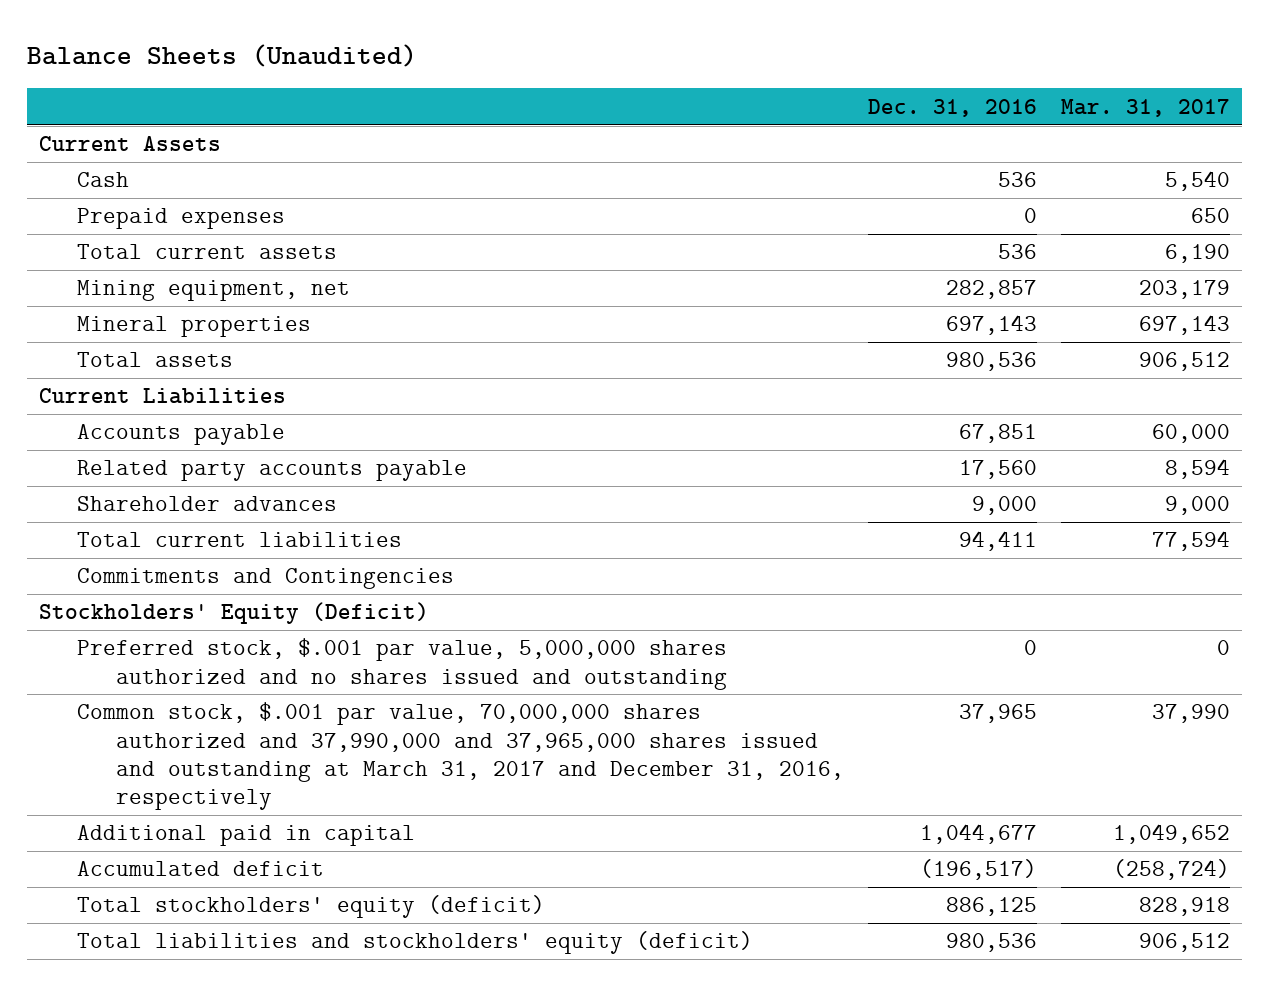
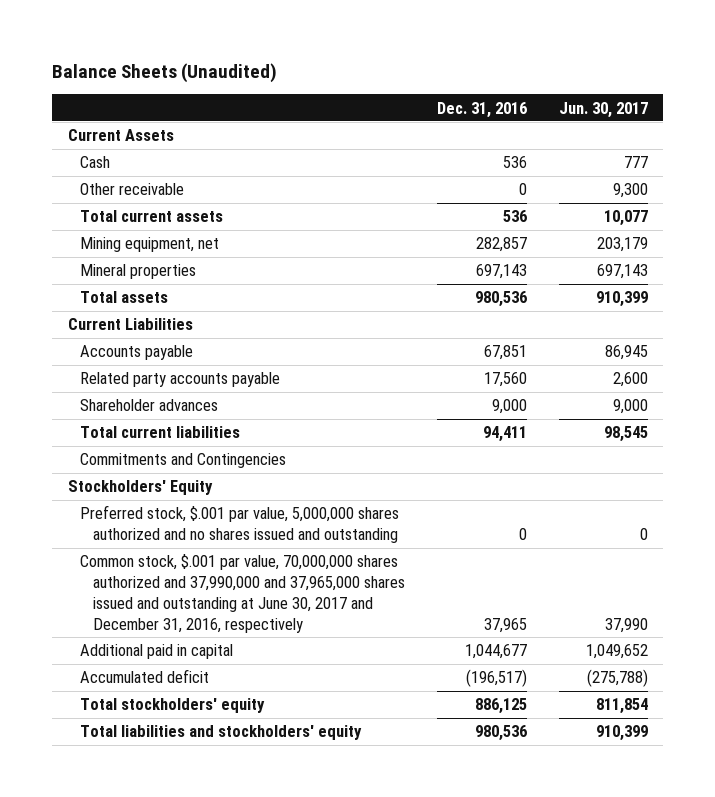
- | Dec. 31, 2016 | Mar. 31, 2017
+ | Dec. 31, 2016 | Jun. 30, 2017
- Prepaid expenses | 0 | 650
+ Other receivable | 0 | 9,300
- Stockholders' Equity (Deficit)
+ Stockholders' Equity
- Common stock, $.001 par value, 70,000,000 shares authorized and 37,990,000 and 37,965,000 shares issued and outstanding at March 31, 2017 and December 31, 2016, respectively | 37,965 | 37,990
+ Common stock, $.001 par value, 70,000,000 shares authorized and 37,990,000 and 37,965,000 shares issued and outstanding at June 30, 2017 and December 31, 2016, respectively | 37,965 | 37,990
- Total stockholders' equity (deficit) | 886,125 | 828,918
- Total liabilities and stockholders' equity (deficit) | 980,536 | 906,512
+ Total stockholders' equity | 886,125 | 811,854
+ Total liabilities and stockholders' equity | 980,536 | 910,399

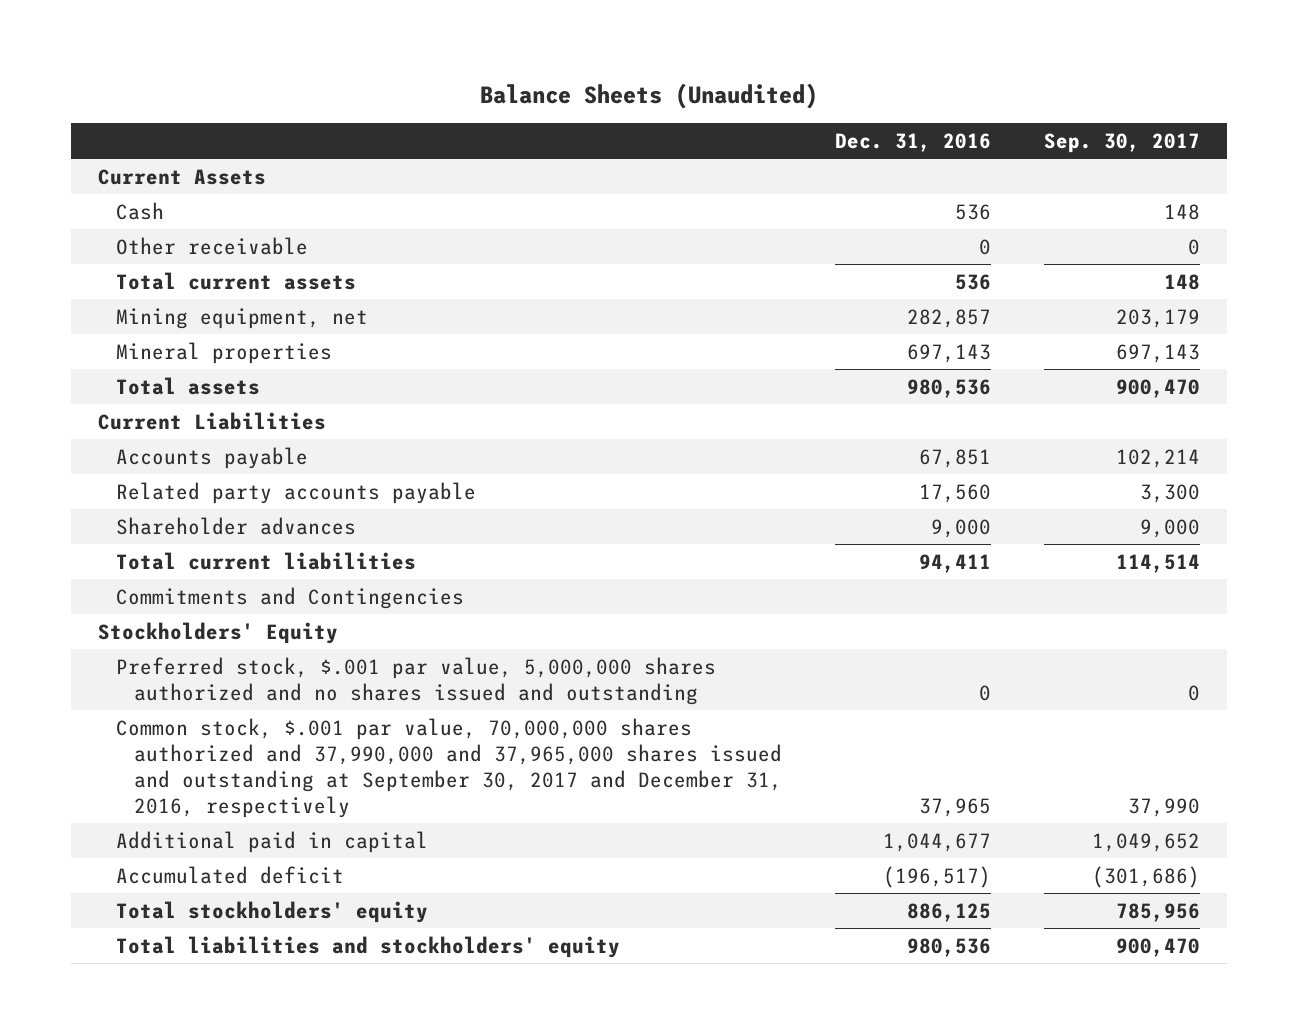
- | Dec. 31, 2016 | Jun. 30, 2017
+ | Dec. 31, 2016 | Sep. 30, 2017
- Common stock, $.001 par value, 70,000,000 shares authorized and 37,990,000 and 37,965,000 shares issued and outstanding at June 30, 2017 and December 31, 2016, respectively | 37,965 | 37,990
+ Common stock, $.001 par value, 70,000,000 shares authorized and 37,990,000 and 37,965,000 shares issued and outstanding at September 30, 2017 and December 31, 2016, respectively | 37,965 | 37,990

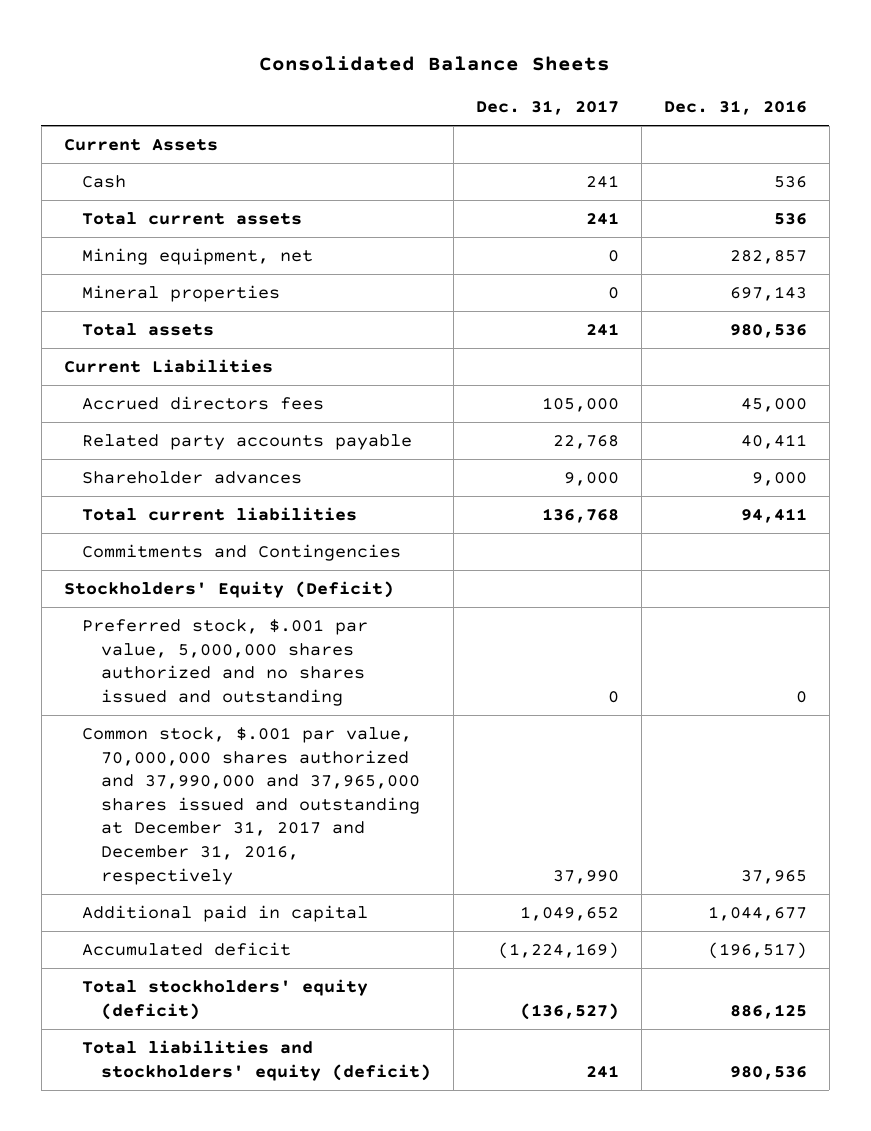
- Balance Sheets (Unaudited)
+ Consolidated Balance Sheets
- | Dec. 31, 2016 | Sep. 30, 2017
+ | Dec. 31, 2017 | Dec. 31, 2016
- Other receivable | 0 | 0
- Accounts payable | 67,851 | 102,214
- Related party accounts payable | 17,560 | 3,300
+ Accrued directors fees | 105,000 | 45,000
+ Related party accounts payable | 22,768 | 40,411
- Stockholders' Equity
+ Stockholders' Equity (Deficit)
- Common stock, $.001 par value, 70,000,000 shares authorized and 37,990,000 and 37,965,000 shares issued and outstanding at September 30, 2017 and December 31, 2016, respectively | 37,965 | 37,990
+ Common stock, $.001 par value, 70,000,000 shares authorized and 37,990,000 and 37,965,000 shares issued and outstanding at December 31, 2017 and December 31, 2016, respectively | 37,990 | 37,965
- Total stockholders' equity | 886,125 | 785,956
- Total liabilities and stockholders' equity | 980,536 | 900,470
+ Total stockholders' equity (deficit) | (136,527) | 886,125
+ Total liabilities and stockholders' equity (deficit) | 241 | 980,536

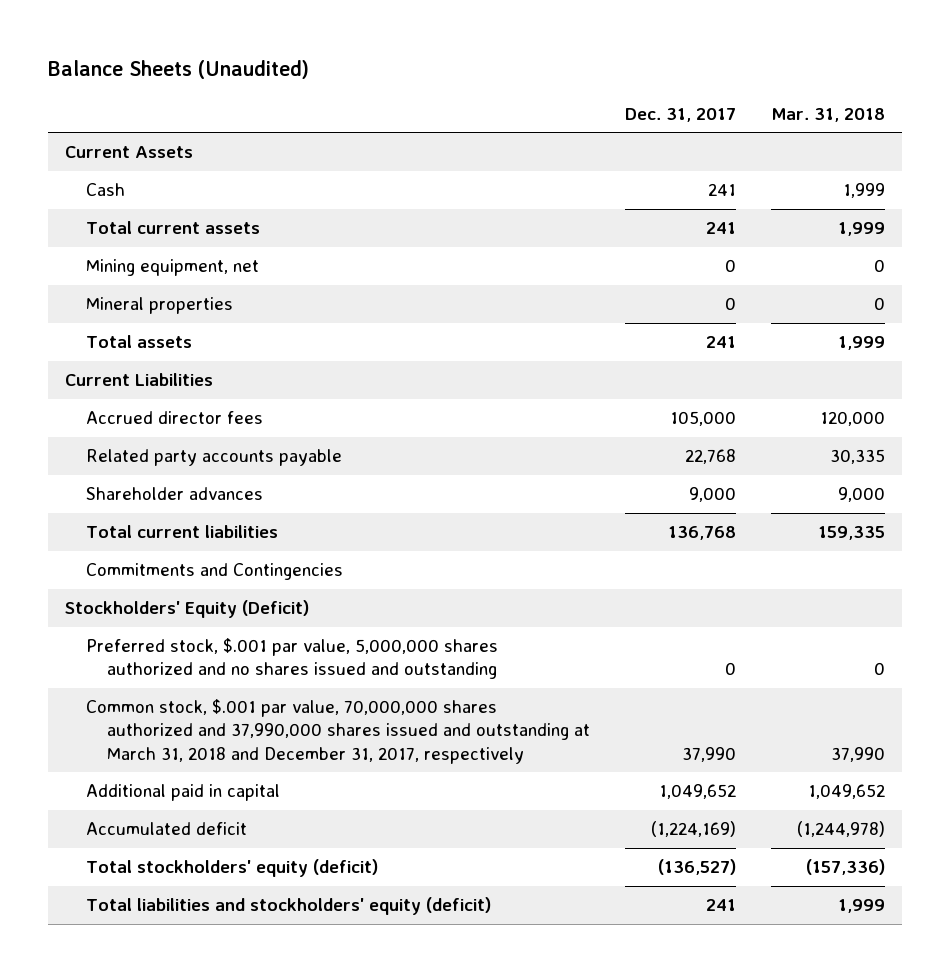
- Consolidated Balance Sheets
+ Balance Sheets (Unaudited)
- | Dec. 31, 2017 | Dec. 31, 2016
+ | Dec. 31, 2017 | Mar. 31, 2018
- Accrued directors fees | 105,000 | 45,000
+ Accrued director fees | 105,000 | 120,000
- Common stock, $.001 par value, 70,000,000 shares authorized and 37,990,000 and 37,965,000 shares issued and outstanding at December 31, 2017 and December 31, 2016, respectively | 37,990 | 37,965
+ Common stock, $.001 par value, 70,000,000 shares authorized and 37,990,000 shares issued and outstanding at March 31, 2018 and December 31, 2017, respectively | 37,990 | 37,990

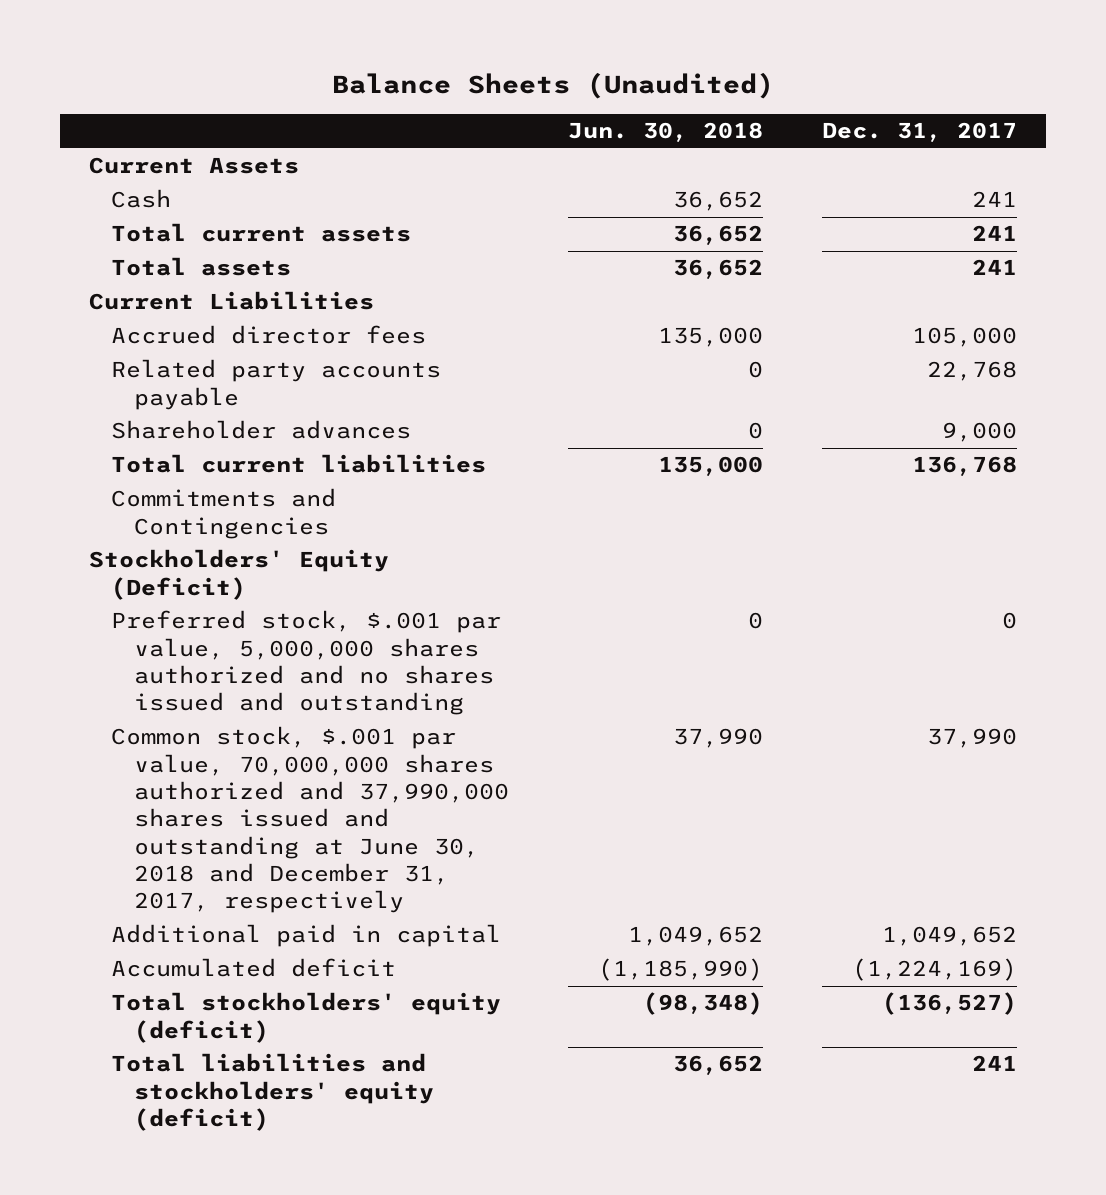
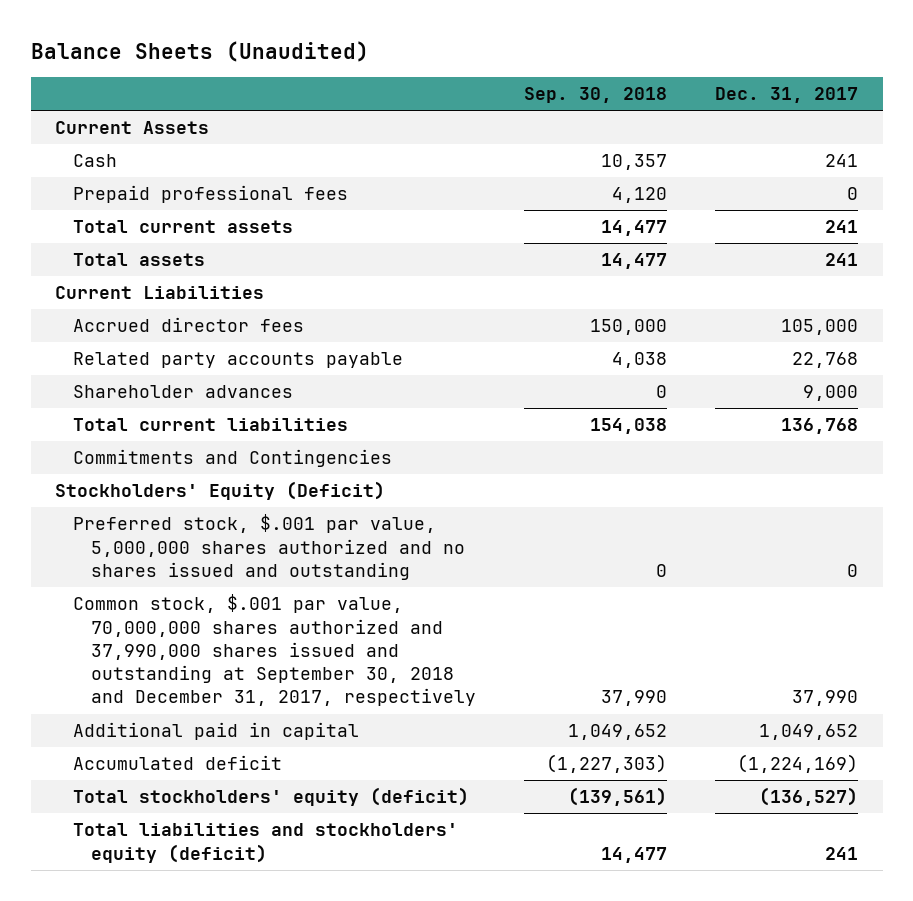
- | Jun. 30, 2018 | Dec. 31, 2017
+ | Sep. 30, 2018 | Dec. 31, 2017
+ Prepaid professional fees | 4,120 | 0
- Common stock, $.001 par value, 70,000,000 shares authorized and 37,990,000 shares issued and outstanding at June 30, 2018 and December 31, 2017, respectively | 37,990 | 37,990
+ Common stock, $.001 par value, 70,000,000 shares authorized and 37,990,000 shares issued and outstanding at September 30, 2018 and December 31, 2017, respectively | 37,990 | 37,990

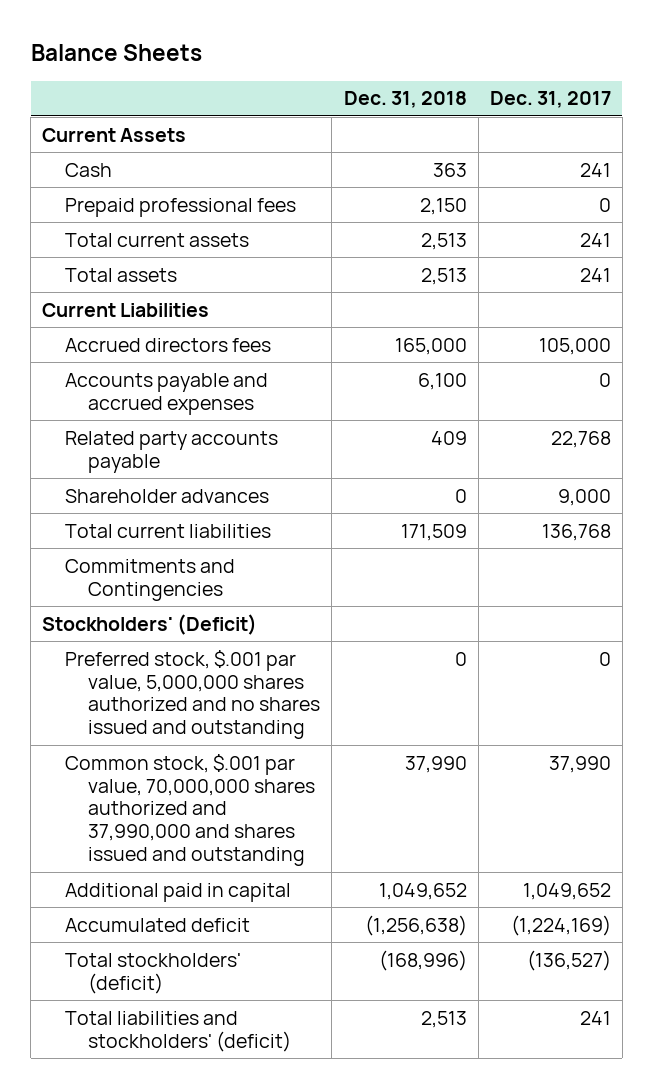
- Balance Sheets (Unaudited)
+ Balance Sheets
- | Sep. 30, 2018 | Dec. 31, 2017
+ | Dec. 31, 2018 | Dec. 31, 2017
- Accrued director fees | 150,000 | 105,000
+ Accrued directors fees | 165,000 | 105,000
+ Accounts payable and accrued expenses | 6,100 | 0
- Stockholders' Equity (Deficit)
+ Stockholders' (Deficit)
- Common stock, $.001 par value, 70,000,000 shares authorized and 37,990,000 shares issued and outstanding at September 30, 2018 and December 31, 2017, respectively | 37,990 | 37,990
+ Common stock, $.001 par value, 70,000,000 shares authorized and 37,990,000 and shares issued and outstanding | 37,990 | 37,990
- Total stockholders' equity (deficit) | (139,561) | (136,527)
- Total liabilities and stockholders' equity (deficit) | 14,477 | 241
+ Total stockholders' (deficit) | (168,996) | (136,527)
+ Total liabilities and stockholders' (deficit) | 2,513 | 241

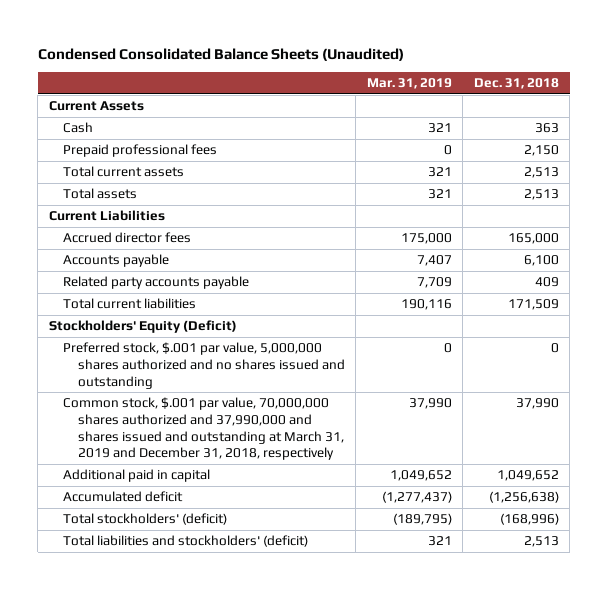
- Balance Sheets
+ Condensed Consolidated Balance Sheets (Unaudited)
- | Dec. 31, 2018 | Dec. 31, 2017
+ | Mar. 31, 2019 | Dec. 31, 2018
- Accrued directors fees | 165,000 | 105,000
- Accounts payable and accrued expenses | 6,100 | 0
+ Accrued director fees | 175,000 | 165,000
+ Accounts payable | 7,407 | 6,100
- Shareholder advances | 0 | 9,000
- Commitments and Contingencies
- Stockholders' (Deficit)
+ Stockholders' Equity (Deficit)
- Common stock, $.001 par value, 70,000,000 shares authorized and 37,990,000 and shares issued and outstanding | 37,990 | 37,990
+ Common stock, $.001 par value, 70,000,000 shares authorized and 37,990,000 and shares issued and outstanding at March 31, 2019 and December 31, 2018, respectively | 37,990 | 37,990

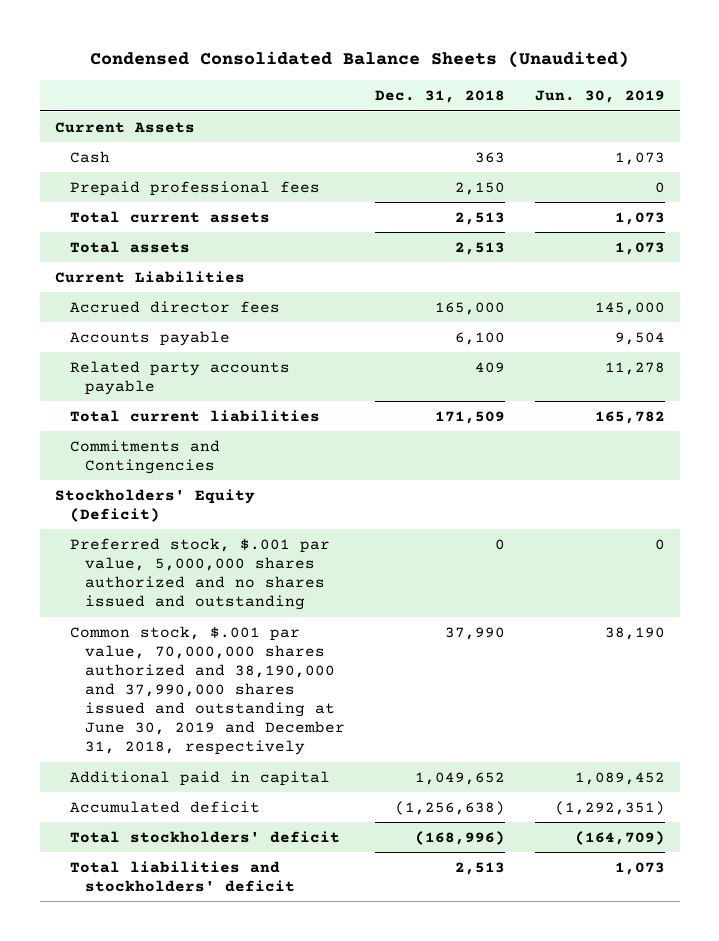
- | Mar. 31, 2019 | Dec. 31, 2018
+ | Dec. 31, 2018 | Jun. 30, 2019
+ Commitments and Contingencies
- Common stock, $.001 par value, 70,000,000 shares authorized and 37,990,000 and shares issued and outstanding at March 31, 2019 and December 31, 2018, respectively | 37,990 | 37,990
+ Common stock, $.001 par value, 70,000,000 shares authorized and 38,190,000 and 37,990,000 shares issued and outstanding at June 30, 2019 and December 31, 2018, respectively | 37,990 | 38,190
- Total stockholders' (deficit) | (189,795) | (168,996)
- Total liabilities and stockholders' (deficit) | 321 | 2,513
+ Total stockholders' deficit | (168,996) | (164,709)
+ Total liabilities and stockholders' deficit | 2,513 | 1,073

